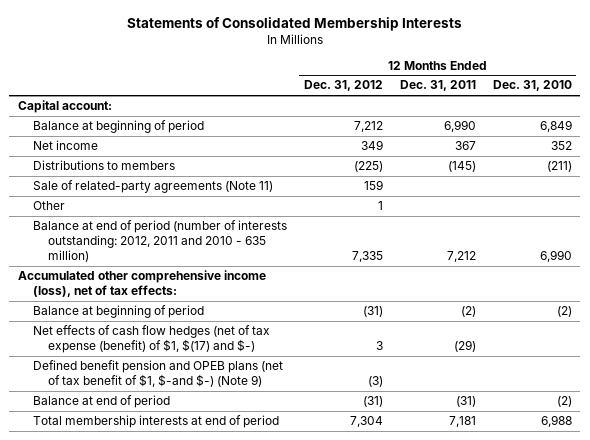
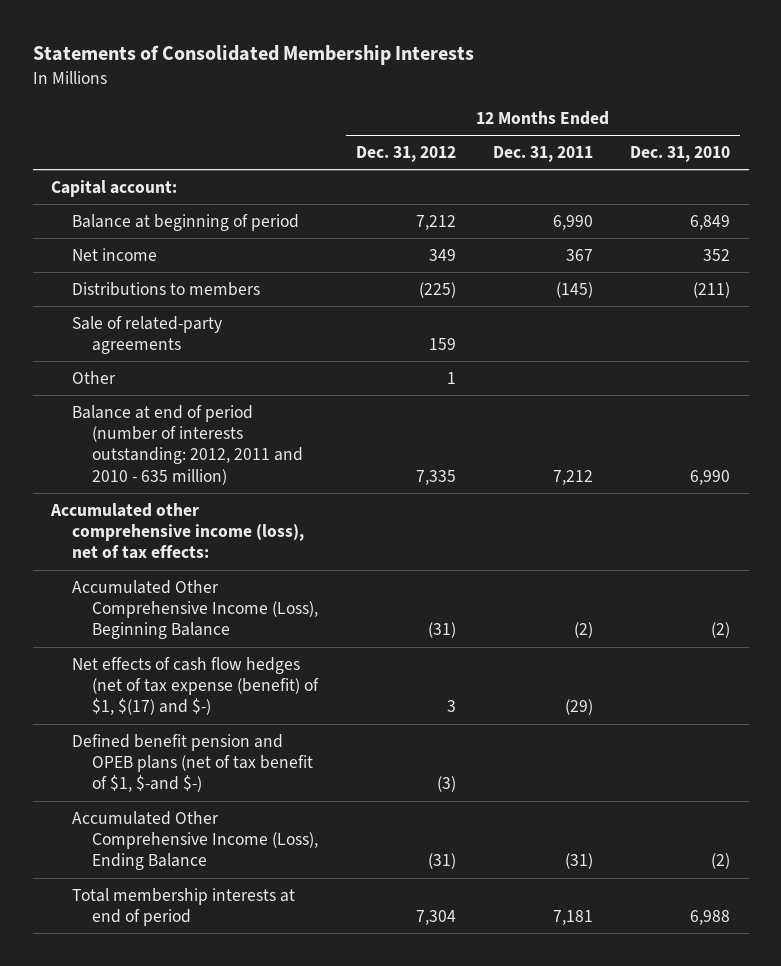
- Sale of related-party agreements (Note 11) | 159 | |
+ Sale of related-party agreements | 159 | |
- Balance at beginning of period | (31) | (2) | (2)
+ Accumulated Other Comprehensive Income (Loss), Beginning Balance | (31) | (2) | (2)
- Defined benefit pension and OPEB plans (net of tax benefit of $1, $-and $-) (Note 9) | (3) | |
- Balance at end of period | (31) | (31) | (2)
+ Defined benefit pension and OPEB plans (net of tax benefit of $1, $-and $-) | (3) | |
+ Accumulated Other Comprehensive Income (Loss), Ending Balance | (31) | (31) | (2)

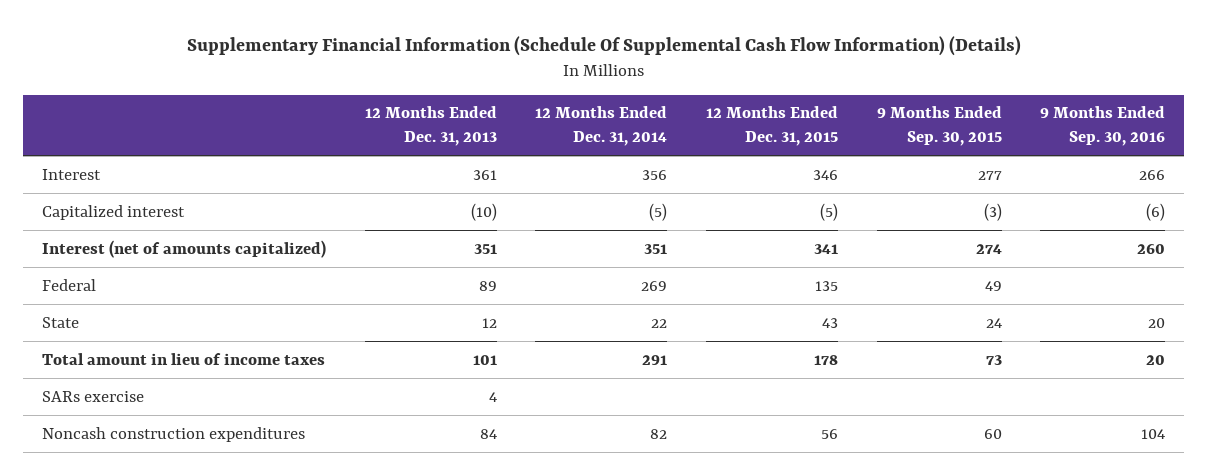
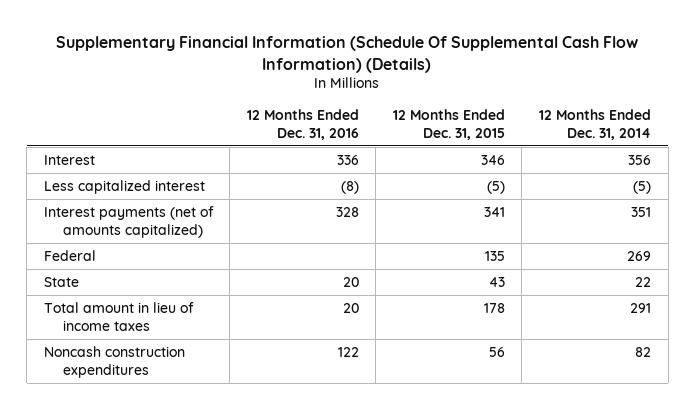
- | 12 Months Ended Dec. 31, 2013 | 12 Months Ended Dec. 31, 2014 | 12 Months Ended Dec. 31, 2015 | 9 Months Ended Sep. 30, 2015 | 9 Months Ended Sep. 30, 2016
+ | 12 Months Ended Dec. 31, 2016 | 12 Months Ended Dec. 31, 2015 | 12 Months Ended Dec. 31, 2014
- Capitalized interest | (10) | (5) | (5) | (3) | (6)
- Interest (net of amounts capitalized) | 351 | 351 | 341 | 274 | 260
+ Less capitalized interest | (8) | (5) | (5)
+ Interest payments (net of amounts capitalized) | 328 | 341 | 351
- SARs exercise | 4 | | | |

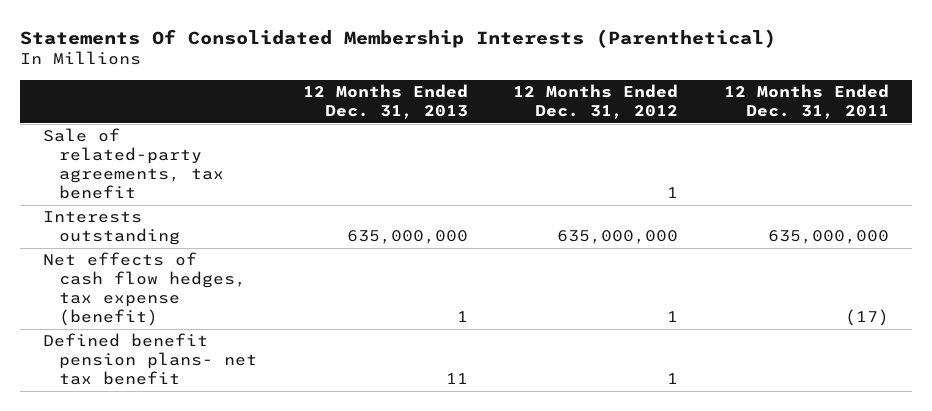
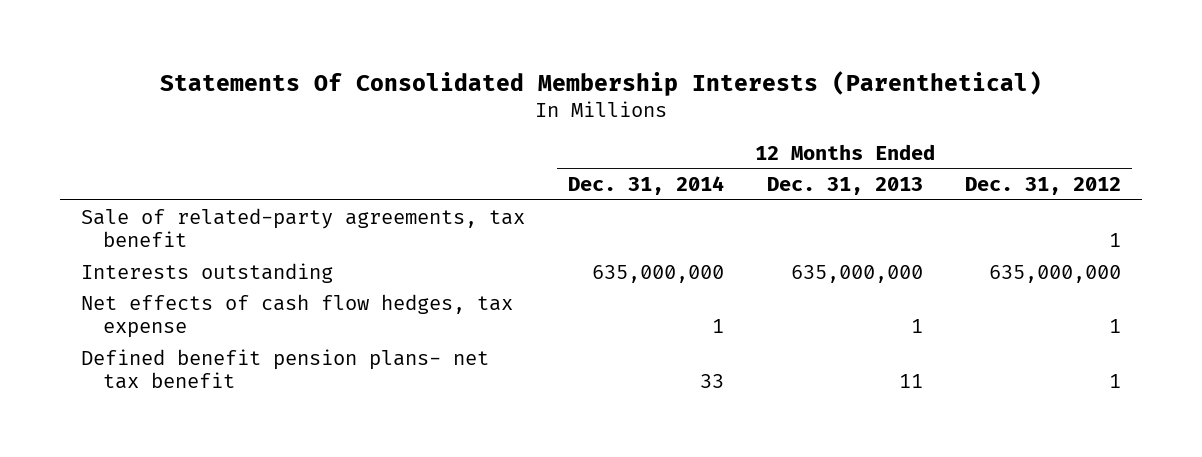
- | 12 Months Ended Dec. 31, 2013 | 12 Months Ended Dec. 31, 2012 | 12 Months Ended Dec. 31, 2011
+ | 12 Months Ended Dec. 31, 2014 | 12 Months Ended Dec. 31, 2013 | 12 Months Ended Dec. 31, 2012
- Net effects of cash flow hedges, tax expense (benefit) | 1 | 1 | (17)
+ Net effects of cash flow hedges, tax expense | 1 | 1 | 1

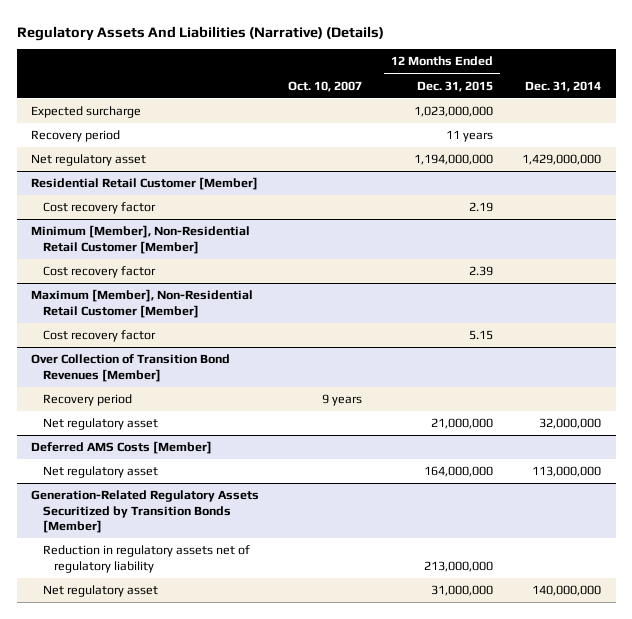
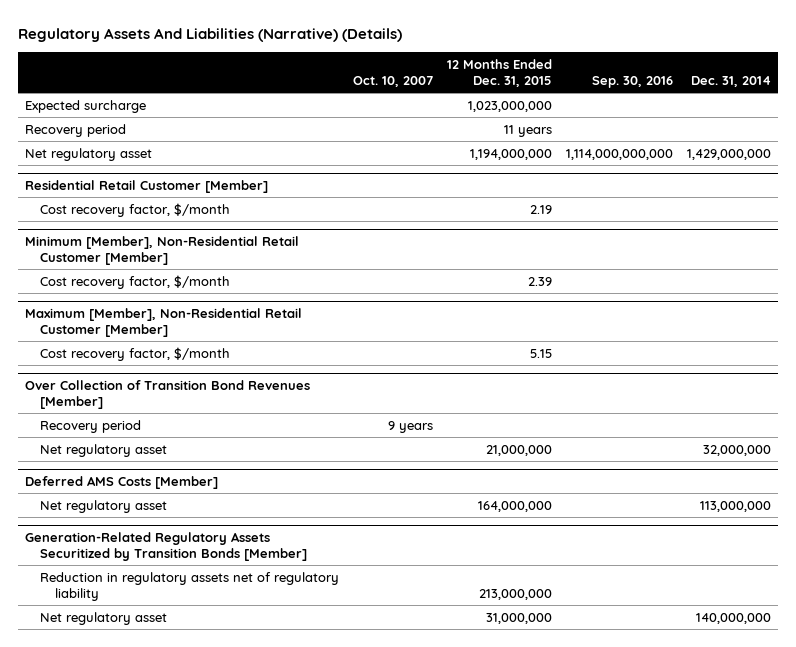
- | Oct. 10, 2007 | 12 Months Ended Dec. 31, 2015 | Dec. 31, 2014
+ | Oct. 10, 2007 | 12 Months Ended Dec. 31, 2015 | Sep. 30, 2016 | Dec. 31, 2014
@ Residential Retail Customer [Member]
- Cost recovery factor | | 2.19 |
+ Cost recovery factor, $/month | | 2.19 | |
@ Minimum [Member], Non-Residential Retail Customer [Member]
- Cost recovery factor | | 2.39 |
+ Cost recovery factor, $/month | | 2.39 | |
@ Maximum [Member], Non-Residential Retail Customer [Member]
- Cost recovery factor | | 5.15 |
+ Cost recovery factor, $/month | | 5.15 | |

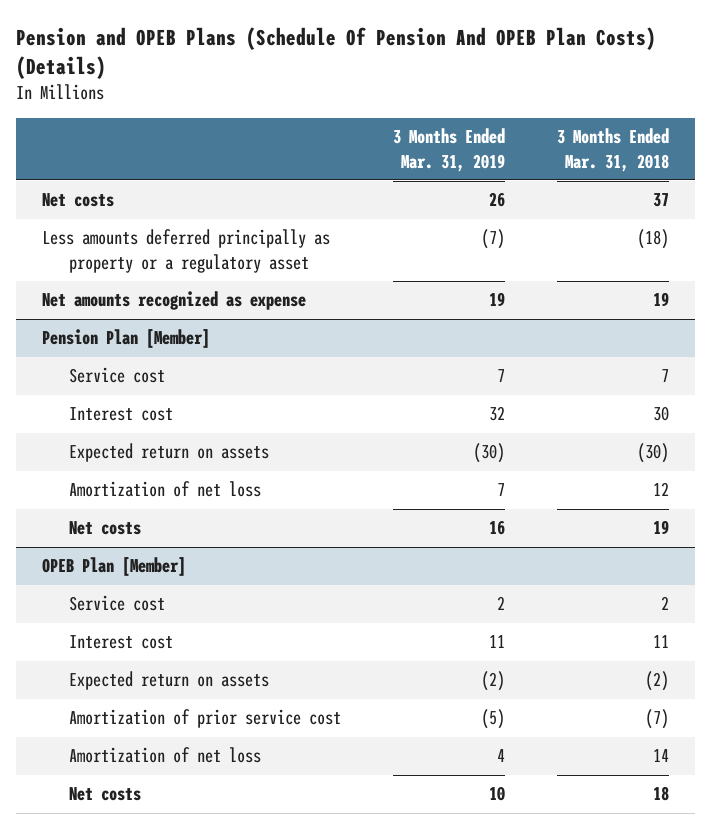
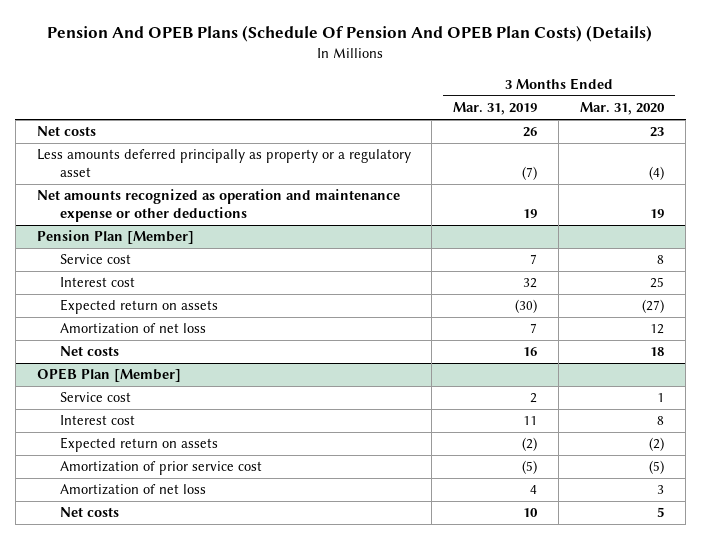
- Pension and OPEB Plans (Schedule Of Pension And OPEB Plan Costs) (Details)
+ Pension And OPEB Plans (Schedule Of Pension And OPEB Plan Costs) (Details)
- | 3 Months Ended Mar. 31, 2019 | 3 Months Ended Mar. 31, 2018
+ | 3 Months Ended Mar. 31, 2019 | 3 Months Ended Mar. 31, 2020
- Net amounts recognized as expense | 19 | 19
+ Net amounts recognized as operation and maintenance expense or other deductions | 19 | 19

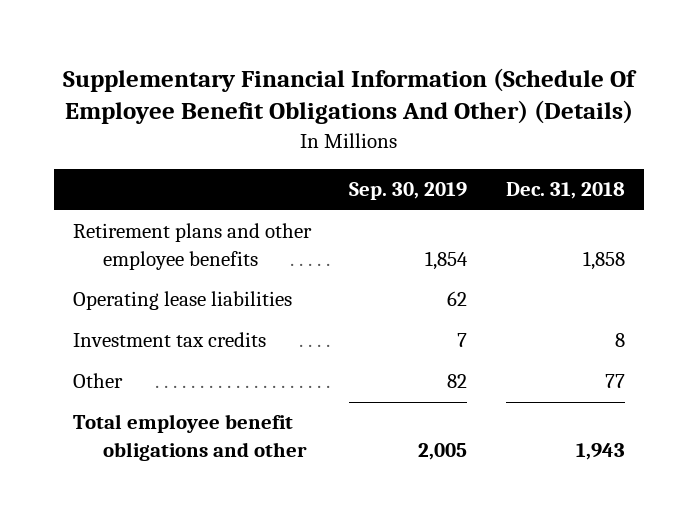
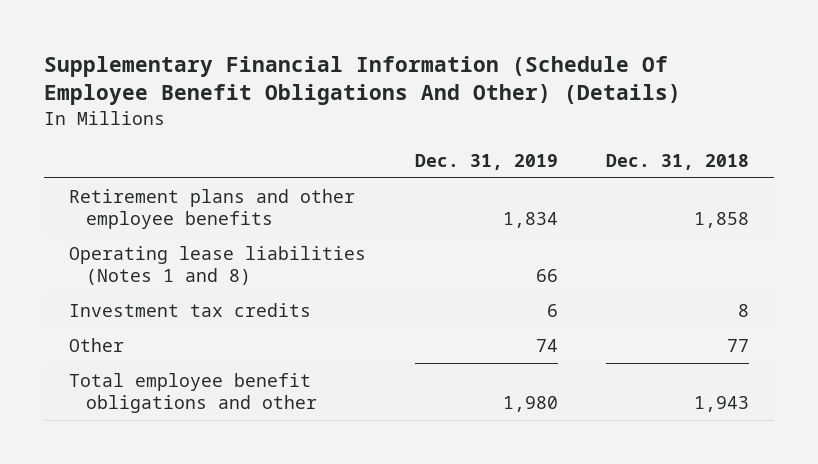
- | Sep. 30, 2019 | Dec. 31, 2018
+ | Dec. 31, 2019 | Dec. 31, 2018
- Operating lease liabilities | 62 |
+ Operating lease liabilities (Notes 1 and 8) | 66 |

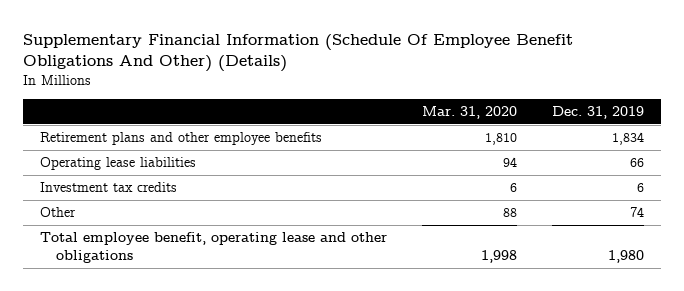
- | Dec. 31, 2019 | Dec. 31, 2018
+ | Mar. 31, 2020 | Dec. 31, 2019
- Operating lease liabilities (Notes 1 and 8) | 66 |
+ Operating lease liabilities | 94 | 66
- Total employee benefit obligations and other | 1,980 | 1,943
+ Total employee benefit, operating lease and other obligations | 1,998 | 1,980

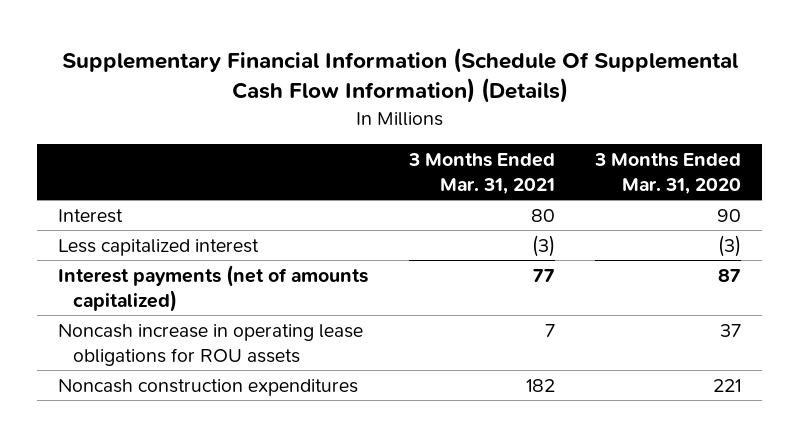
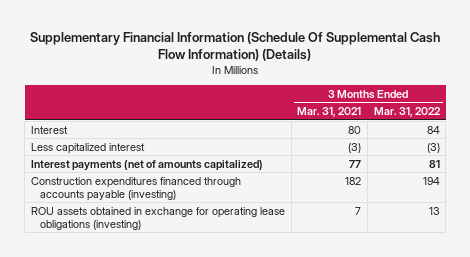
- | 3 Months Ended Mar. 31, 2021 | 3 Months Ended Mar. 31, 2020
+ | 3 Months Ended Mar. 31, 2021 | 3 Months Ended Mar. 31, 2022
- Noncash increase in operating lease obligations for ROU assets | 7 | 37
- Noncash construction expenditures | 182 | 221
+ Construction expenditures financed through accounts payable (investing) | 182 | 194
+ ROU assets obtained in exchange for operating lease obligations (investing) | 7 | 13

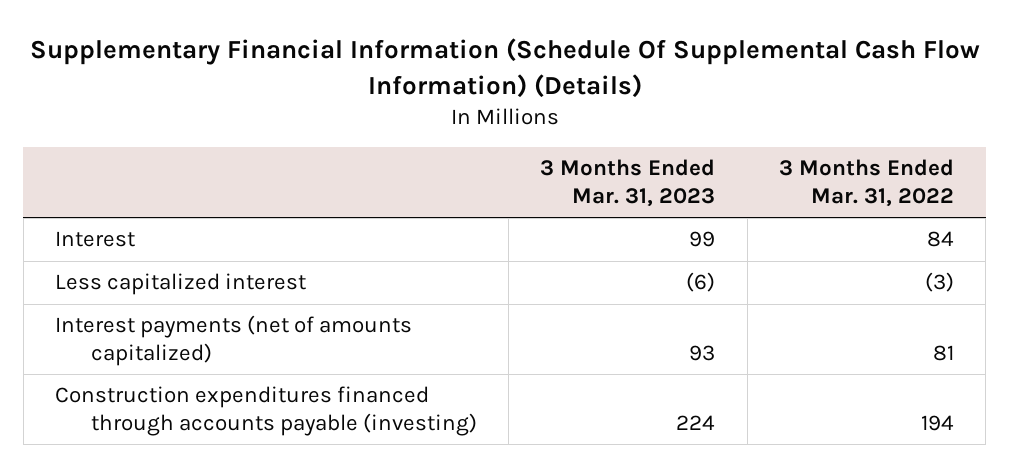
- | 3 Months Ended Mar. 31, 2021 | 3 Months Ended Mar. 31, 2022
+ | 3 Months Ended Mar. 31, 2023 | 3 Months Ended Mar. 31, 2022
- ROU assets obtained in exchange for operating lease obligations (investing) | 7 | 13

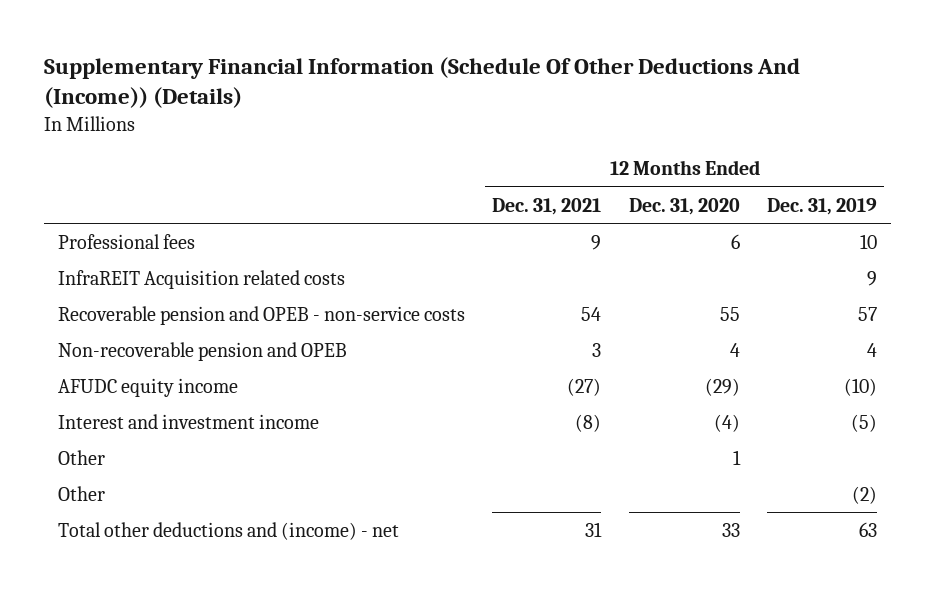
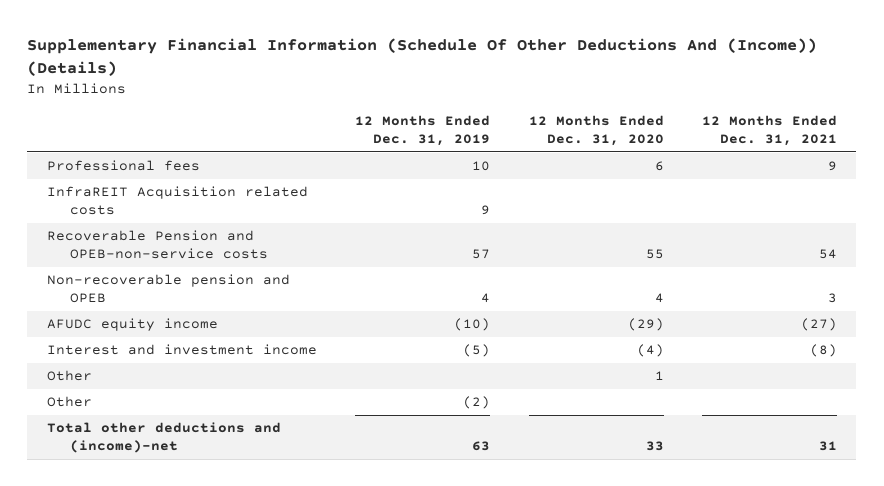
- | 12 Months Ended Dec. 31, 2021 | 12 Months Ended Dec. 31, 2020 | 12 Months Ended Dec. 31, 2019
+ | 12 Months Ended Dec. 31, 2019 | 12 Months Ended Dec. 31, 2020 | 12 Months Ended Dec. 31, 2021
- Recoverable pension and OPEB - non-service costs | 54 | 55 | 57
+ Recoverable Pension and OPEB-non-service costs | 57 | 55 | 54
- Total other deductions and (income) - net | 31 | 33 | 63
+ Total other deductions and (income)-net | 63 | 33 | 31

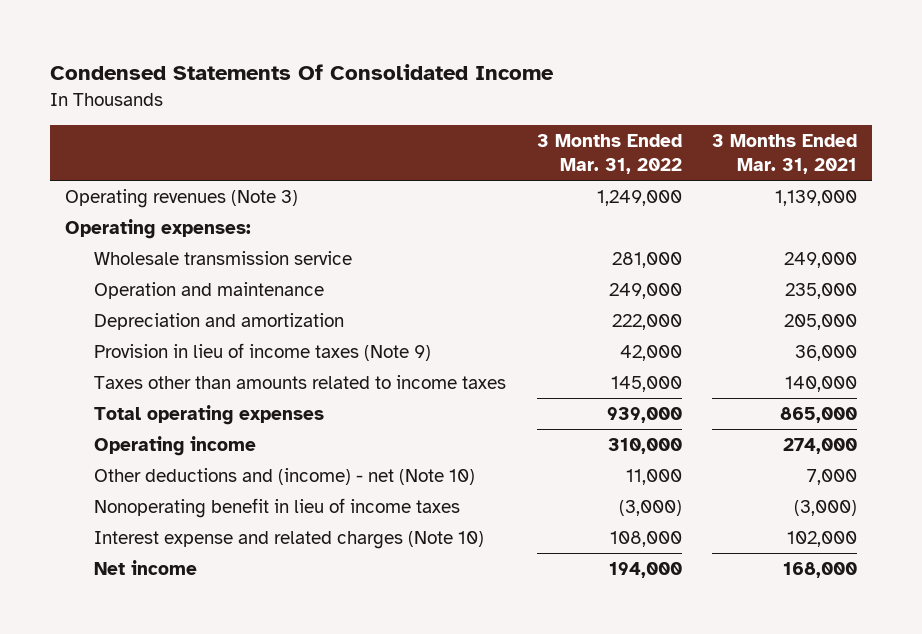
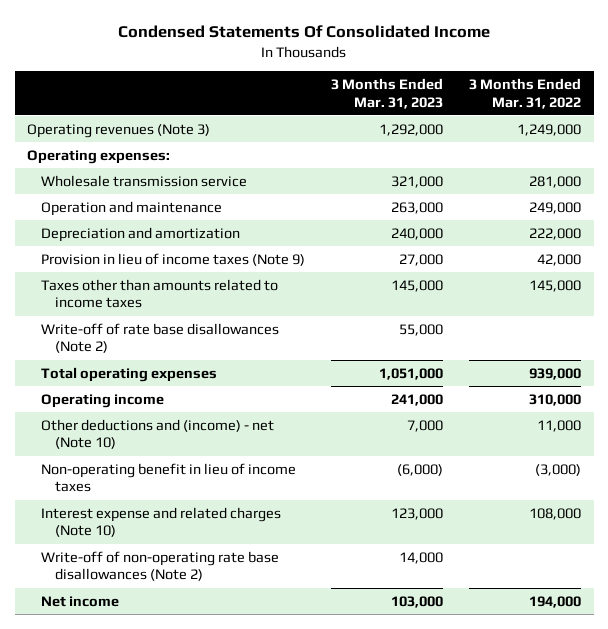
- | 3 Months Ended Mar. 31, 2022 | 3 Months Ended Mar. 31, 2021
+ | 3 Months Ended Mar. 31, 2023 | 3 Months Ended Mar. 31, 2022
+ Write-off of rate base disallowances (Note 2) | 55,000 |
- Nonoperating benefit in lieu of income taxes | (3,000) | (3,000)
+ Non-operating benefit in lieu of income taxes | (6,000) | (3,000)
+ Write-off of non-operating rate base disallowances (Note 2) | 14,000 |

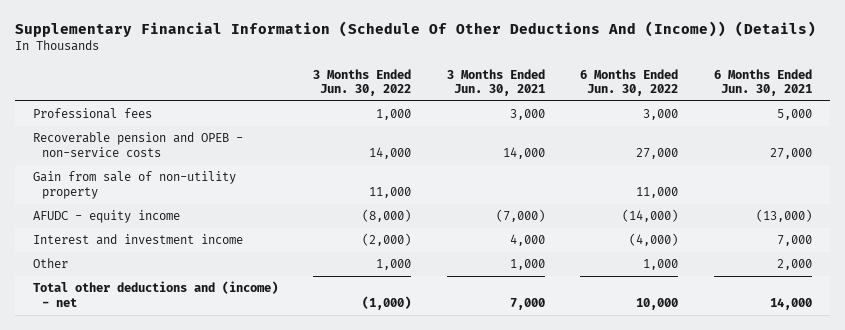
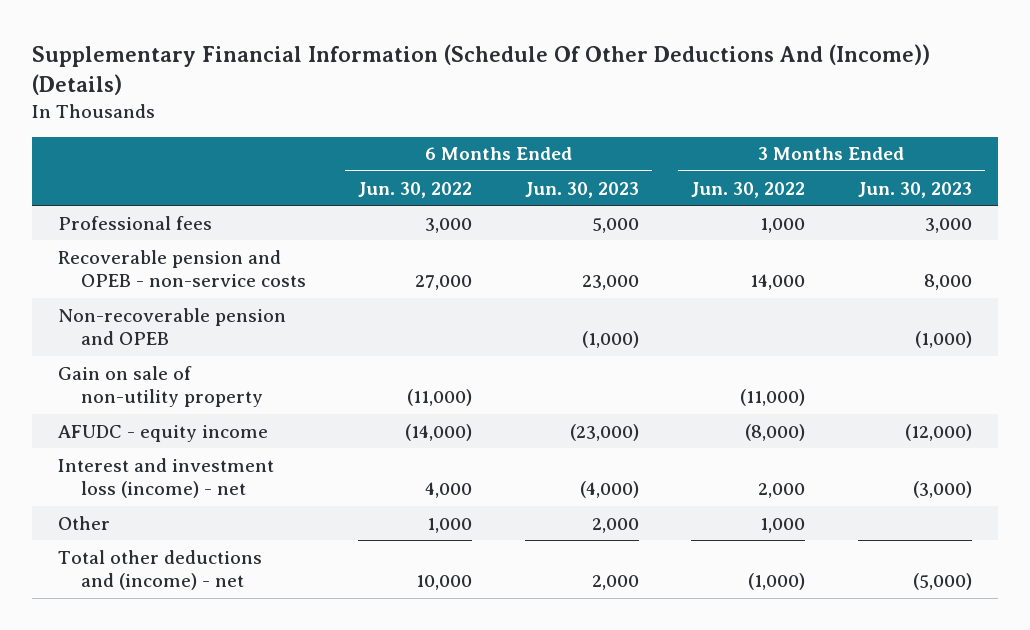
- | 3 Months Ended Jun. 30, 2022 | 3 Months Ended Jun. 30, 2021 | 6 Months Ended Jun. 30, 2022 | 6 Months Ended Jun. 30, 2021
+ | 6 Months Ended Jun. 30, 2022 | 6 Months Ended Jun. 30, 2023 | 3 Months Ended Jun. 30, 2022 | 3 Months Ended Jun. 30, 2023
- Gain from sale of non-utility property | 11,000 | | 11,000 |
+ Non-recoverable pension and OPEB | | (1,000) | | (1,000)
+ Gain on sale of non-utility property | (11,000) | | (11,000) |
- Interest and investment income | (2,000) | 4,000 | (4,000) | 7,000
+ Interest and investment loss (income) - net | 4,000 | (4,000) | 2,000 | (3,000)

